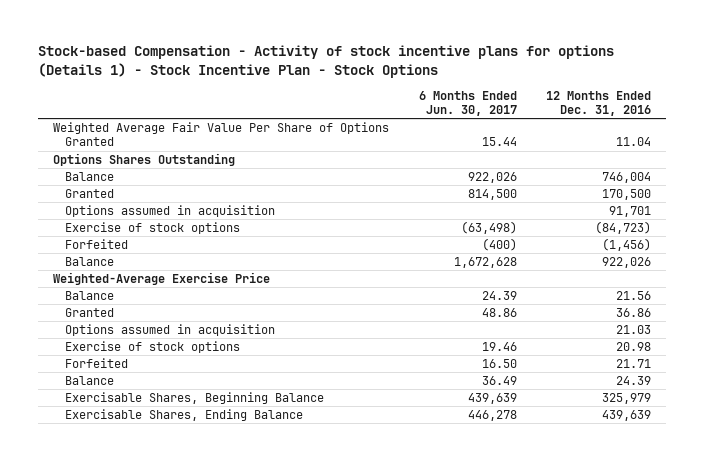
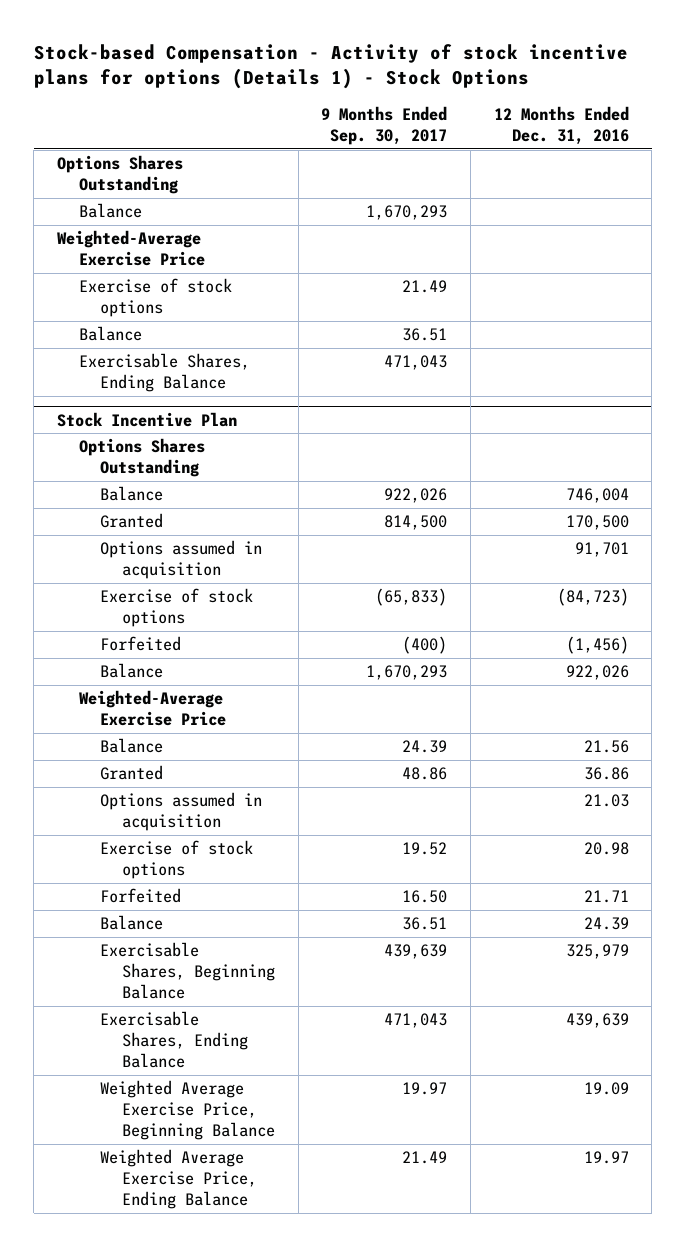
- Stock-based Compensation - Activity of stock incentive plans for options (Details 1) - Stock Incentive Plan - Stock Options
+ Stock-based Compensation - Activity of stock incentive plans for options (Details 1) - Stock Options
- | 6 Months Ended Jun. 30, 2017 | 12 Months Ended Dec. 31, 2016
+ | 9 Months Ended Sep. 30, 2017 | 12 Months Ended Dec. 31, 2016
- Weighted Average Fair Value Per Share of Options Granted | 15.44 | 11.04
+ Balance | 1,670,293 |
+ Weighted-Average Exercise Price
+ Exercise of stock options | 21.49 |
+ Balance | 36.51 |
+ Exercisable Shares, Ending Balance | 471,043 |
+ Stock Incentive Plan
+ Options Shares Outstanding
+ Weighted Average Exercise Price, Beginning Balance | 19.97 | 19.09
+ Weighted Average Exercise Price, Ending Balance | 21.49 | 19.97

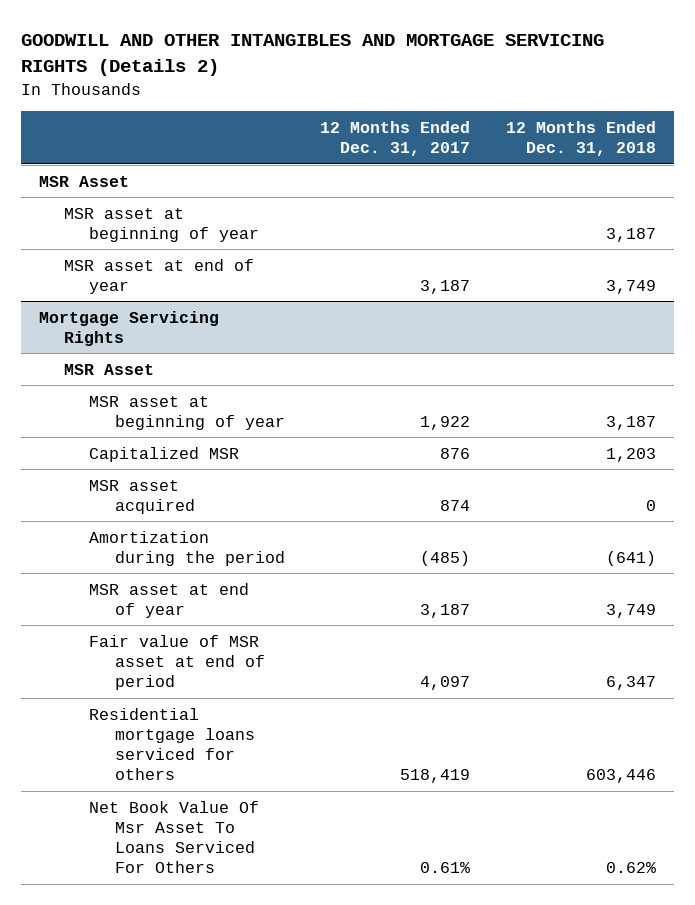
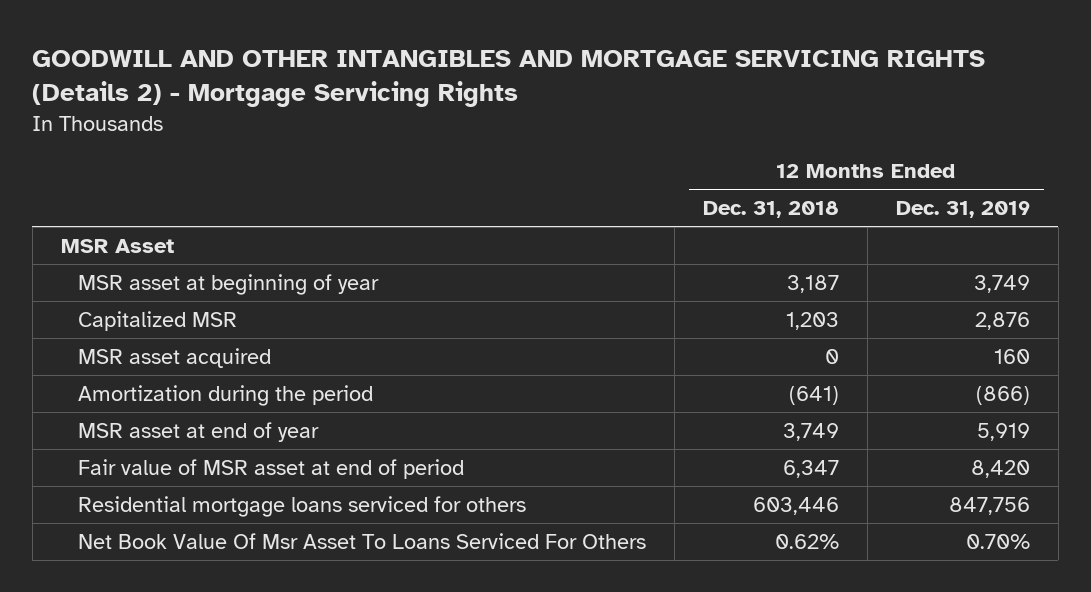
- GOODWILL AND OTHER INTANGIBLES AND MORTGAGE SERVICING RIGHTS (Details 2)
+ GOODWILL AND OTHER INTANGIBLES AND MORTGAGE SERVICING RIGHTS (Details 2) - Mortgage Servicing Rights
- | 12 Months Ended Dec. 31, 2017 | 12 Months Ended Dec. 31, 2018
+ | 12 Months Ended Dec. 31, 2018 | 12 Months Ended Dec. 31, 2019
- MSR asset at end of year | 3,187 | 3,749
- Mortgage Servicing Rights
- MSR Asset
- MSR asset at beginning of year | 1,922 | 3,187

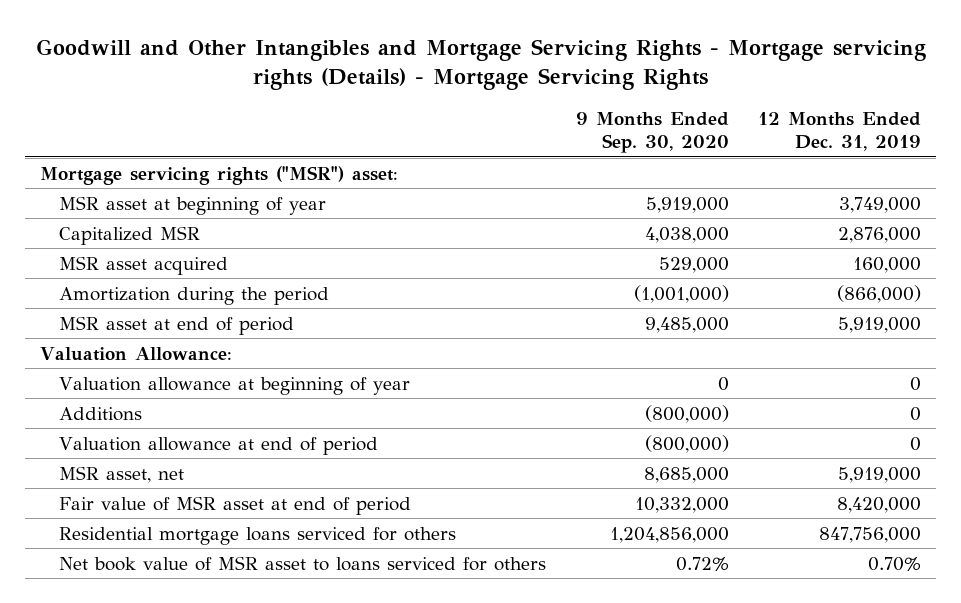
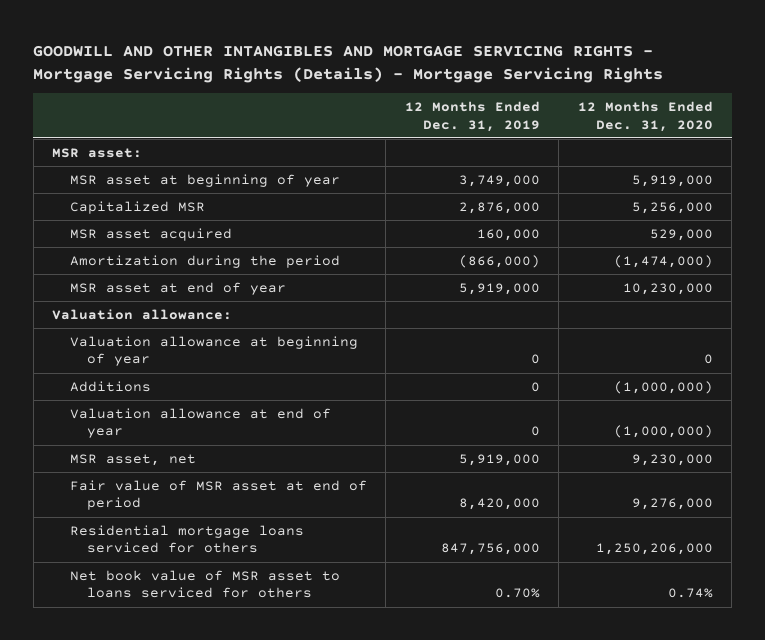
- Goodwill and Other Intangibles and Mortgage Servicing Rights - Mortgage servicing rights (Details) - Mortgage Servicing Rights
+ GOODWILL AND OTHER INTANGIBLES AND MORTGAGE SERVICING RIGHTS - Mortgage Servicing Rights (Details) - Mortgage Servicing Rights
- | 9 Months Ended Sep. 30, 2020 | 12 Months Ended Dec. 31, 2019
+ | 12 Months Ended Dec. 31, 2019 | 12 Months Ended Dec. 31, 2020
- Mortgage servicing rights ("MSR") asset:
+ MSR asset:
- MSR asset at end of period | 9,485,000 | 5,919,000
- Valuation Allowance:
+ MSR asset at end of year | 5,919,000 | 10,230,000
+ Valuation allowance:
- Valuation allowance at end of period | (800,000) | 0
+ Valuation allowance at end of year | 0 | (1,000,000)

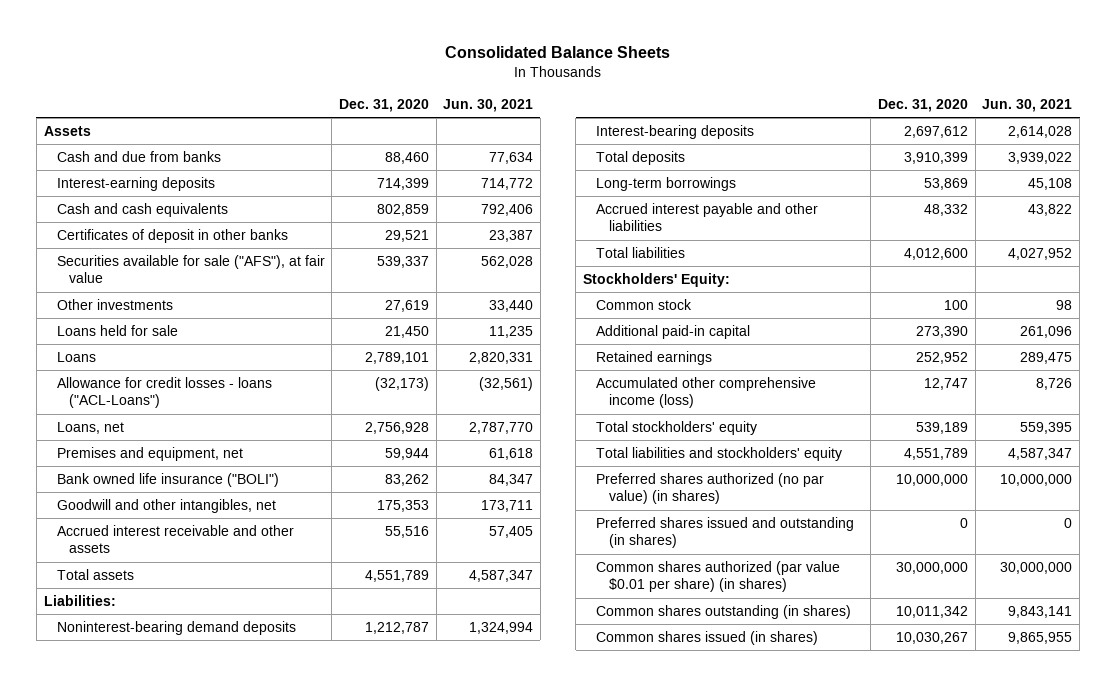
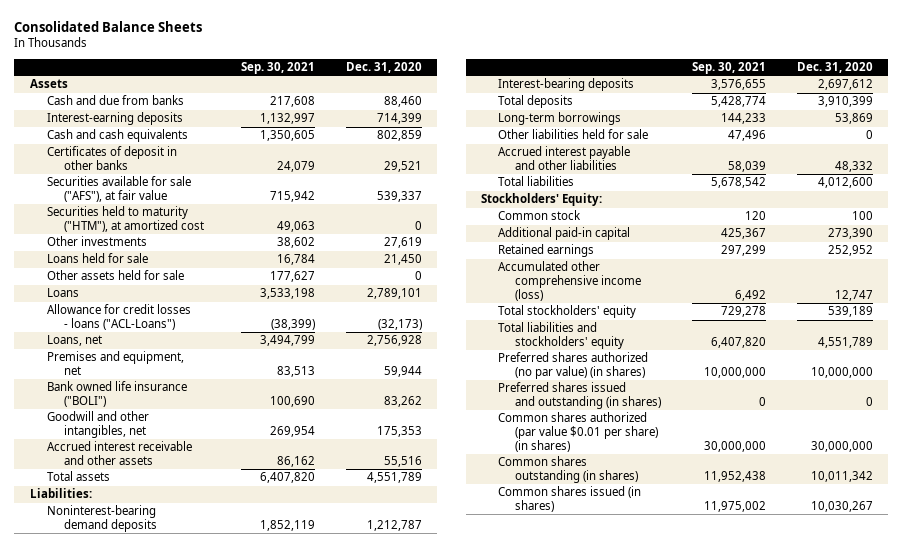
- | Dec. 31, 2020 | Jun. 30, 2021
+ | Sep. 30, 2021 | Dec. 31, 2020
+ Securities held to maturity ("HTM"), at amortized cost | 49,063 | 0
+ Other assets held for sale | 177,627 | 0
+ Other liabilities held for sale | 47,496 | 0

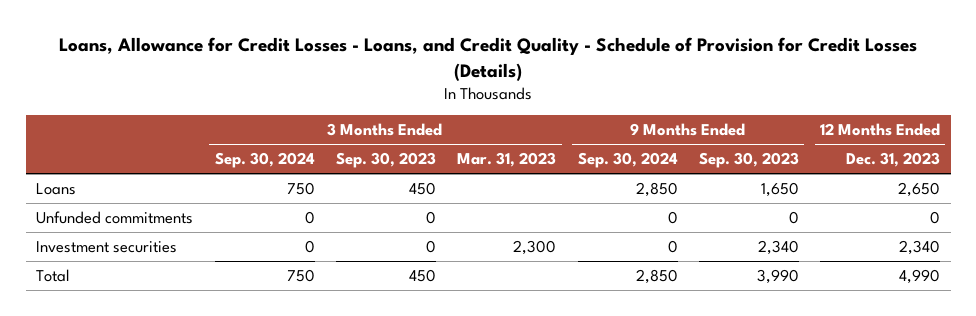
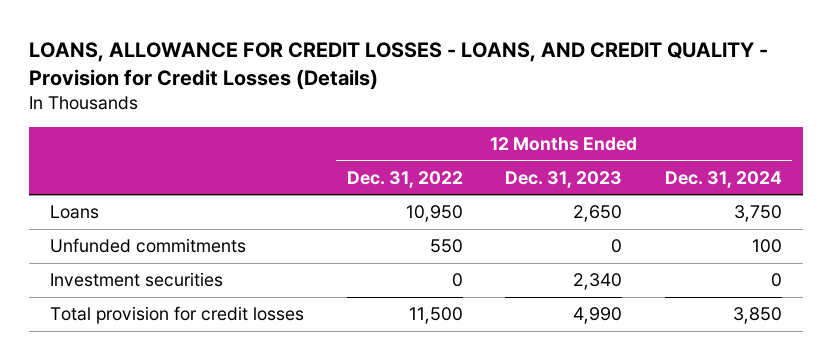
- Loans, Allowance for Credit Losses - Loans, and Credit Quality - Schedule of Provision for Credit Losses (Details)
+ LOANS, ALLOWANCE FOR CREDIT LOSSES - LOANS, AND CREDIT QUALITY - Provision for Credit Losses (Details)
- | 3 Months Ended Sep. 30, 2024 | 3 Months Ended Sep. 30, 2023 | 3 Months Ended Mar. 31, 2023 | 9 Months Ended Sep. 30, 2024 | 9 Months Ended Sep. 30, 2023 | 12 Months Ended Dec. 31, 2023
+ | 12 Months Ended Dec. 31, 2022 | 12 Months Ended Dec. 31, 2023 | 12 Months Ended Dec. 31, 2024
- Total | 750 | 450 | | 2,850 | 3,990 | 4,990
+ Total provision for credit losses | 11,500 | 4,990 | 3,850

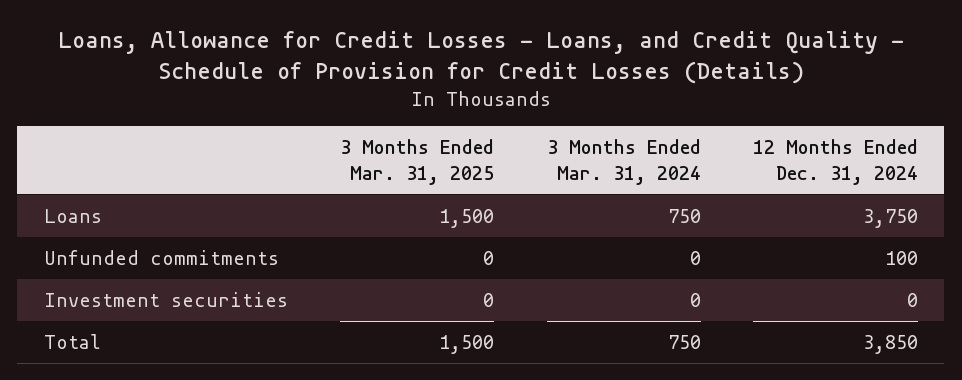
- LOANS, ALLOWANCE FOR CREDIT LOSSES - LOANS, AND CREDIT QUALITY - Provision for Credit Losses (Details)
+ Loans, Allowance for Credit Losses - Loans, and Credit Quality - Schedule of Provision for Credit Losses (Details)
- | 12 Months Ended Dec. 31, 2022 | 12 Months Ended Dec. 31, 2023 | 12 Months Ended Dec. 31, 2024
+ | 3 Months Ended Mar. 31, 2025 | 3 Months Ended Mar. 31, 2024 | 12 Months Ended Dec. 31, 2024
- Total provision for credit losses | 11,500 | 4,990 | 3,850
+ Total | 1,500 | 750 | 3,850

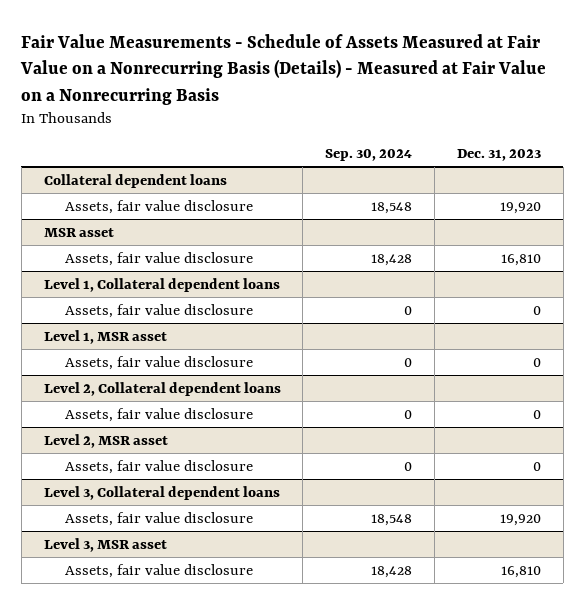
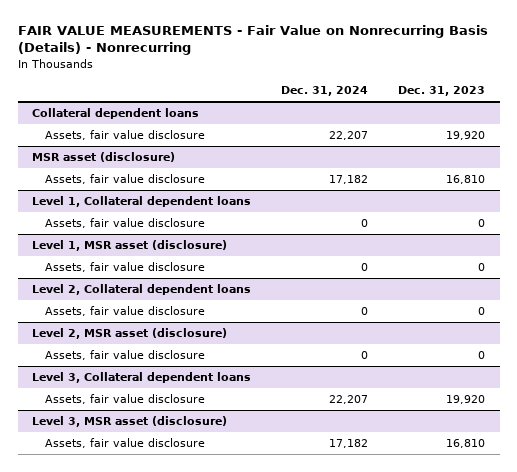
- Fair Value Measurements - Schedule of Assets Measured at Fair Value on a Nonrecurring Basis (Details) - Measured at Fair Value on a Nonrecurring Basis
+ FAIR VALUE MEASUREMENTS - Fair Value on Nonrecurring Basis (Details) - Nonrecurring
- | Sep. 30, 2024 | Dec. 31, 2023
+ | Dec. 31, 2024 | Dec. 31, 2023
- MSR asset
+ MSR asset (disclosure)
- Level 1, MSR asset
+ Level 1, MSR asset (disclosure)
- Level 2, MSR asset
+ Level 2, MSR asset (disclosure)
- Level 3, MSR asset
+ Level 3, MSR asset (disclosure)

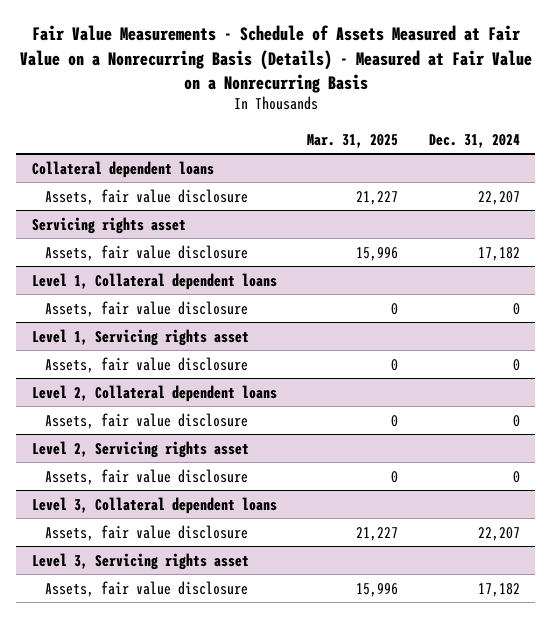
- FAIR VALUE MEASUREMENTS - Fair Value on Nonrecurring Basis (Details) - Nonrecurring
+ Fair Value Measurements - Schedule of Assets Measured at Fair Value on a Nonrecurring Basis (Details) - Measured at Fair Value on a Nonrecurring Basis
- | Dec. 31, 2024 | Dec. 31, 2023
+ | Mar. 31, 2025 | Dec. 31, 2024
- MSR asset (disclosure)
+ Servicing rights asset
- Level 1, MSR asset (disclosure)
+ Level 1, Servicing rights asset
- Level 2, MSR asset (disclosure)
+ Level 2, Servicing rights asset
- Level 3, MSR asset (disclosure)
+ Level 3, Servicing rights asset

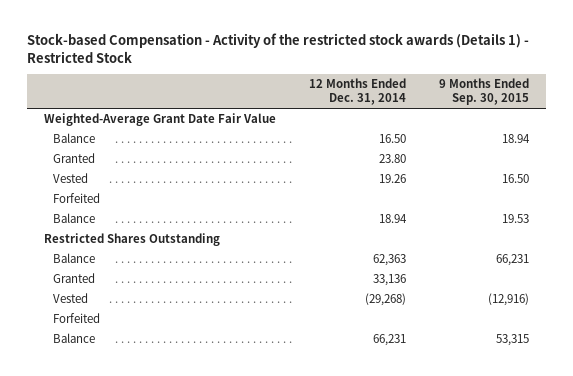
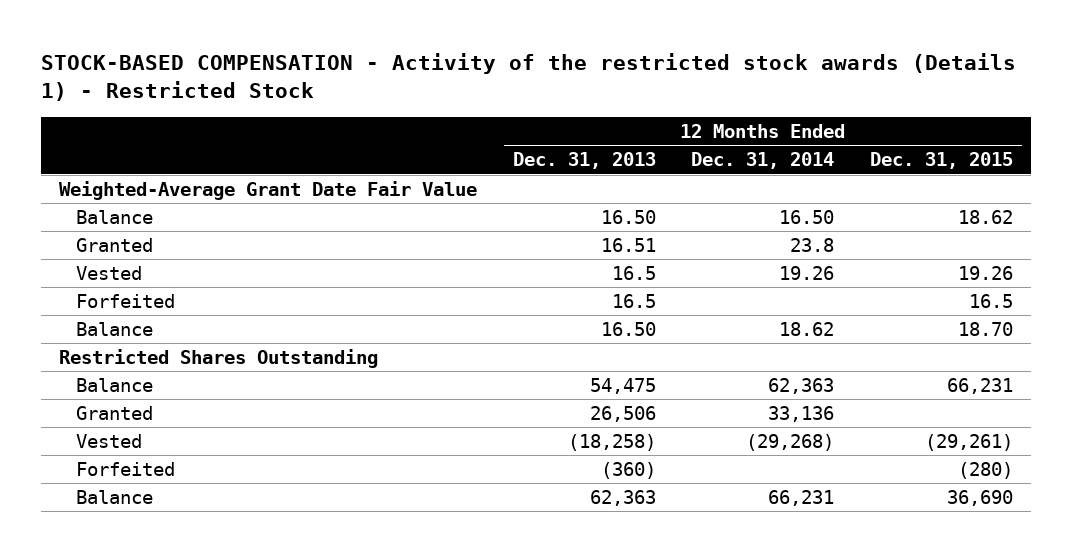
- Stock-based Compensation - Activity of the restricted stock awards (Details 1) - Restricted Stock
+ STOCK-BASED COMPENSATION - Activity of the restricted stock awards (Details 1) - Restricted Stock
- | 12 Months Ended Dec. 31, 2014 | 9 Months Ended Sep. 30, 2015
+ | 12 Months Ended Dec. 31, 2013 | 12 Months Ended Dec. 31, 2014 | 12 Months Ended Dec. 31, 2015
- Granted | 23.80 |
+ Granted | 16.51 | 23.8 |
- Balance | 18.94 | 19.53
+ Balance | 16.50 | 18.62 | 18.70

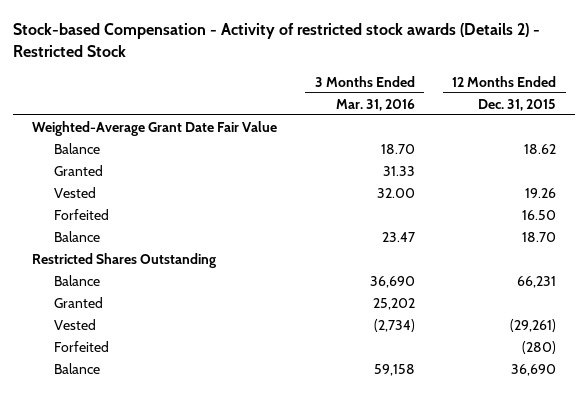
- STOCK-BASED COMPENSATION - Activity of the restricted stock awards (Details 1) - Restricted Stock
+ Stock-based Compensation - Activity of restricted stock awards (Details 2) - Restricted Stock
- | 12 Months Ended Dec. 31, 2013 | 12 Months Ended Dec. 31, 2014 | 12 Months Ended Dec. 31, 2015
+ | 3 Months Ended Mar. 31, 2016 | 12 Months Ended Dec. 31, 2015
- Forfeited | 16.5 | | 16.5
+ Forfeited | | 16.50

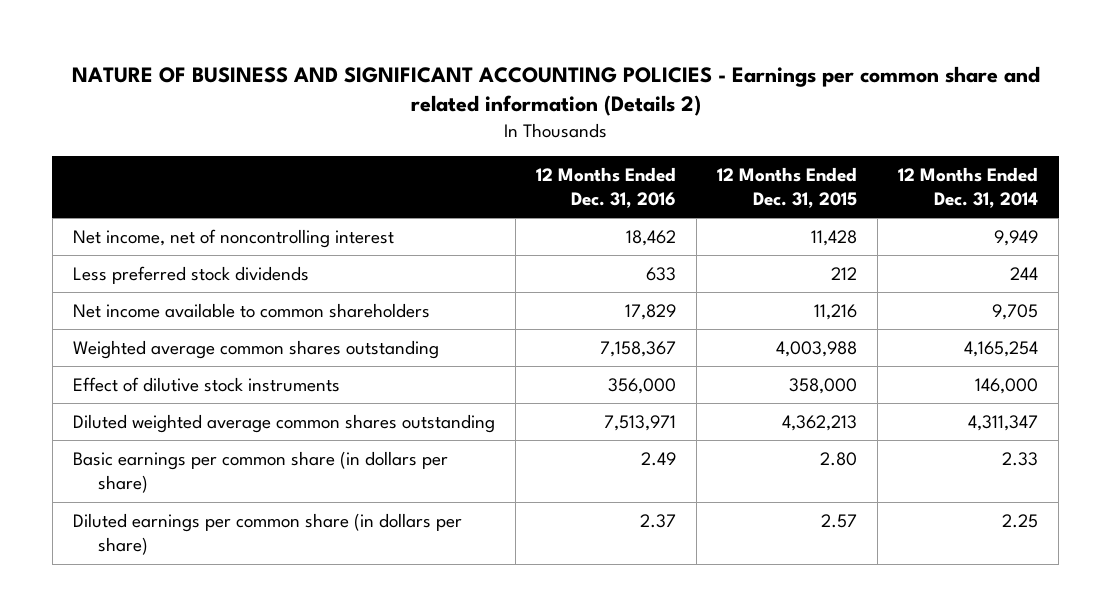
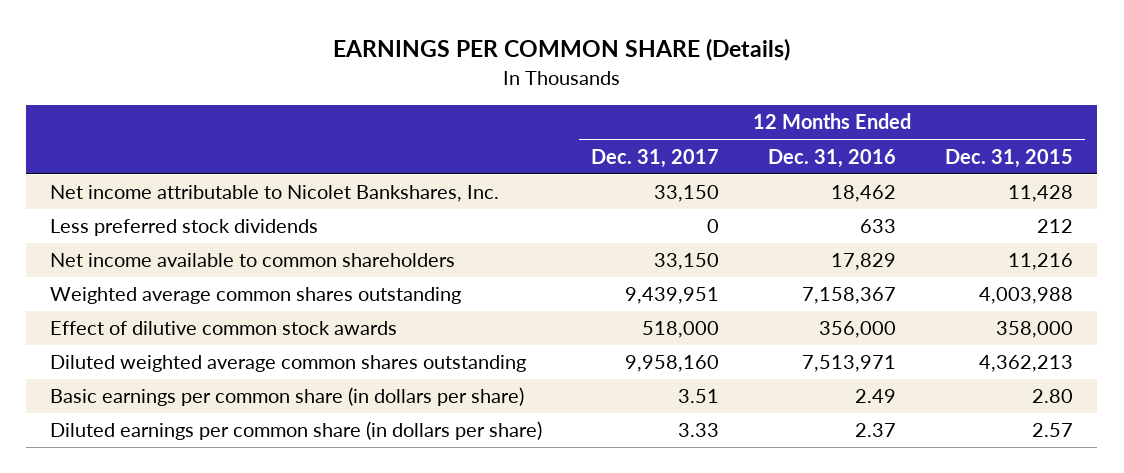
- NATURE OF BUSINESS AND SIGNIFICANT ACCOUNTING POLICIES - Earnings per common share and related information (Details 2)
+ EARNINGS PER COMMON SHARE (Details)
- | 12 Months Ended Dec. 31, 2016 | 12 Months Ended Dec. 31, 2015 | 12 Months Ended Dec. 31, 2014
+ | 12 Months Ended Dec. 31, 2017 | 12 Months Ended Dec. 31, 2016 | 12 Months Ended Dec. 31, 2015
- Net income, net of noncontrolling interest | 18,462 | 11,428 | 9,949
+ Net income attributable to Nicolet Bankshares, Inc. | 33,150 | 18,462 | 11,428
- Effect of dilutive stock instruments | 356,000 | 358,000 | 146,000
+ Effect of dilutive common stock awards | 518,000 | 356,000 | 358,000

